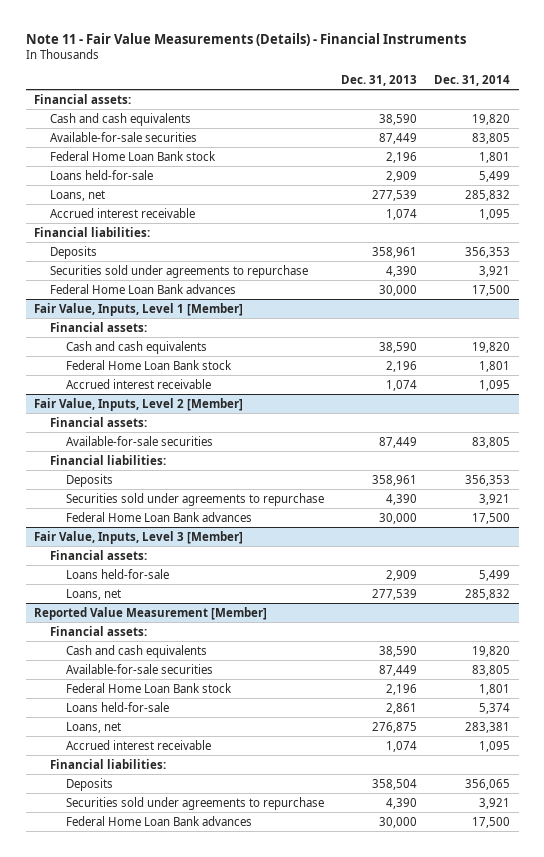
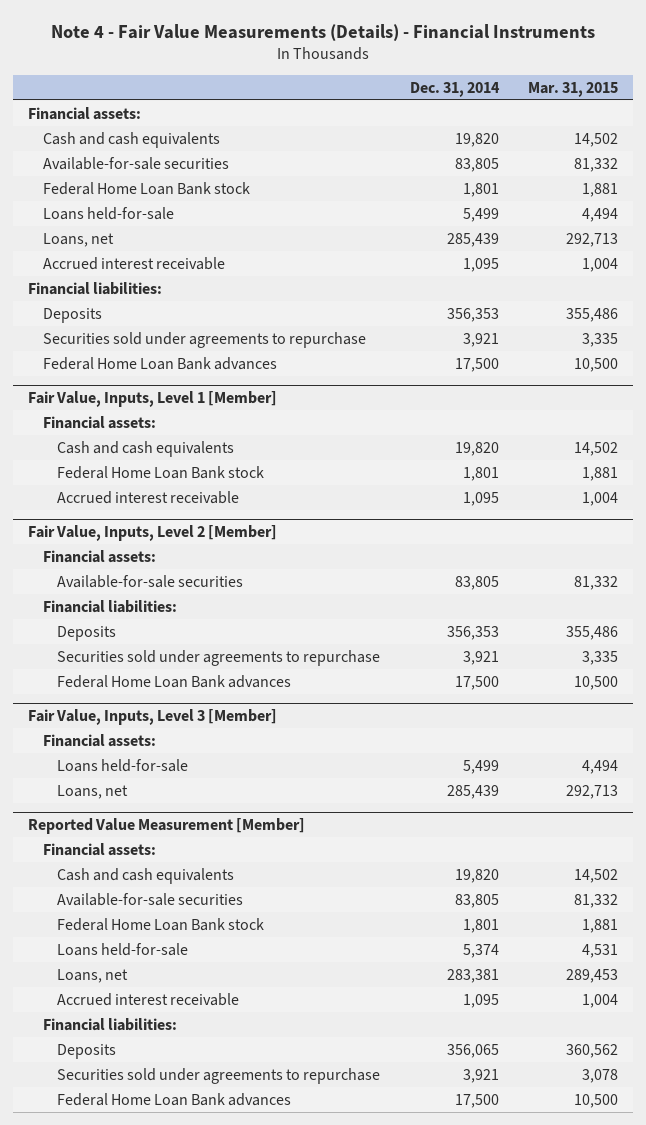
- Note 11 - Fair Value Measurements (Details) - Financial Instruments
+ Note 4 - Fair Value Measurements (Details) - Financial Instruments
- | Dec. 31, 2013 | Dec. 31, 2014
+ | Dec. 31, 2014 | Mar. 31, 2015
- Loans, net | 277,539 | 285,832
+ Loans, net | 285,439 | 292,713
@ Fair Value, Inputs, Level 3 [Member]
- Loans, net | 277,539 | 285,832
+ Loans, net | 285,439 | 292,713

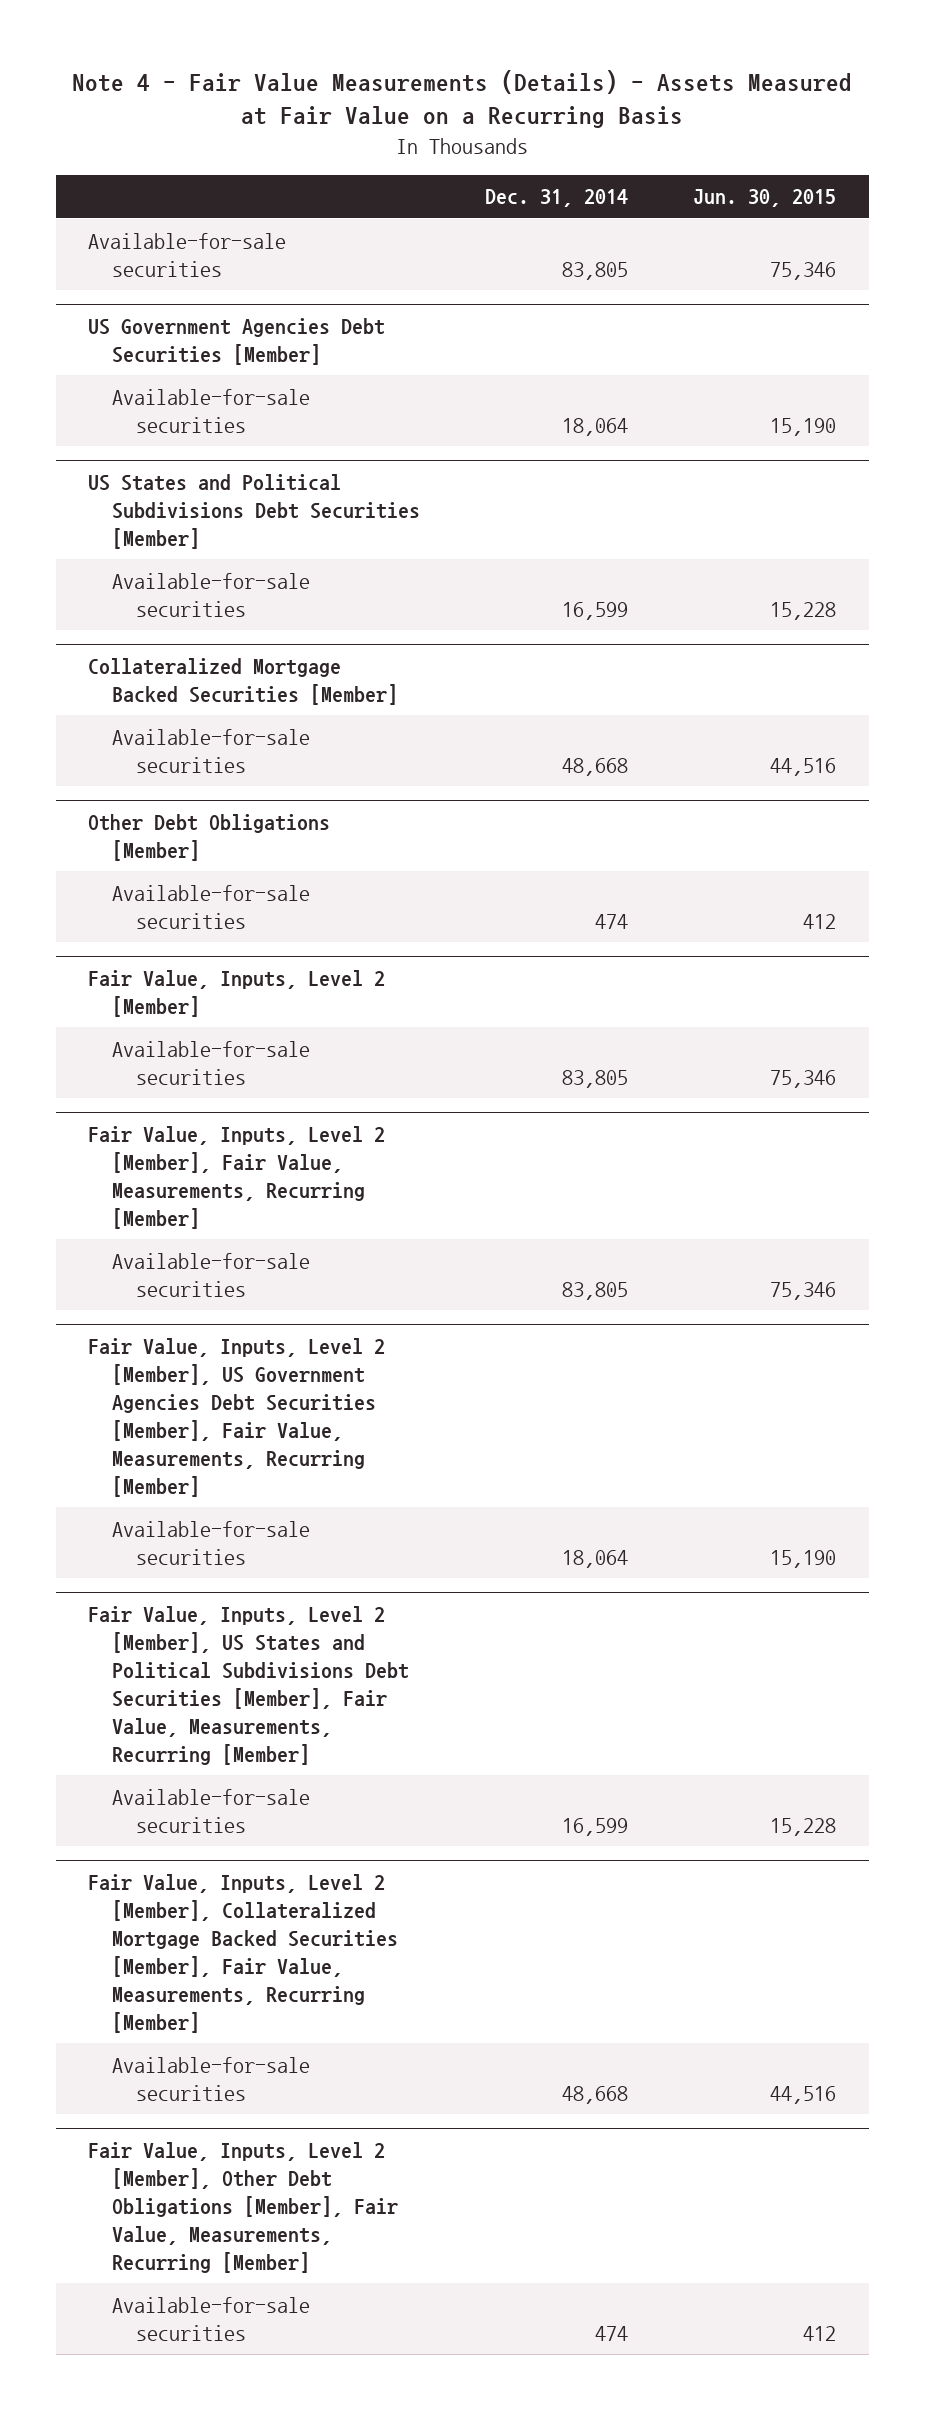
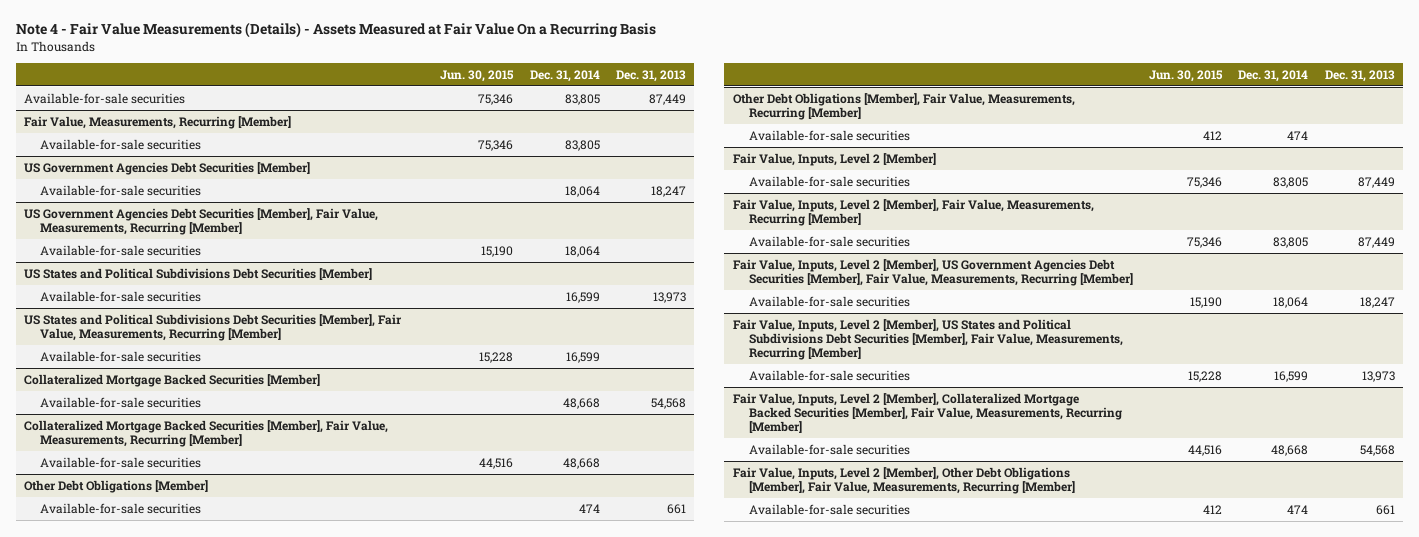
- Note 4 - Fair Value Measurements (Details) - Assets Measured at Fair Value on a Recurring Basis
+ Note 4 - Fair Value Measurements (Details) - Assets Measured at Fair Value On a Recurring Basis
- | Dec. 31, 2014 | Jun. 30, 2015
+ | Jun. 30, 2015 | Dec. 31, 2014 | Dec. 31, 2013
+ Fair Value, Measurements, Recurring [Member]
+ Available-for-sale securities | 75,346 | 83,805 |
@ US Government Agencies Debt Securities [Member]
+ Available-for-sale securities | | 18,064 | 18,247
+ US Government Agencies Debt Securities [Member], Fair Value, Measurements, Recurring [Member]
@ US States and Political Subdivisions Debt Securities [Member]
+ Available-for-sale securities | | 16,599 | 13,973
+ US States and Political Subdivisions Debt Securities [Member], Fair Value, Measurements, Recurring [Member]
@ Collateralized Mortgage Backed Securities [Member]
+ Available-for-sale securities | | 48,668 | 54,568
+ Collateralized Mortgage Backed Securities [Member], Fair Value, Measurements, Recurring [Member]
@ Other Debt Obligations [Member]
+ Available-for-sale securities | | 474 | 661
+ Other Debt Obligations [Member], Fair Value, Measurements, Recurring [Member]

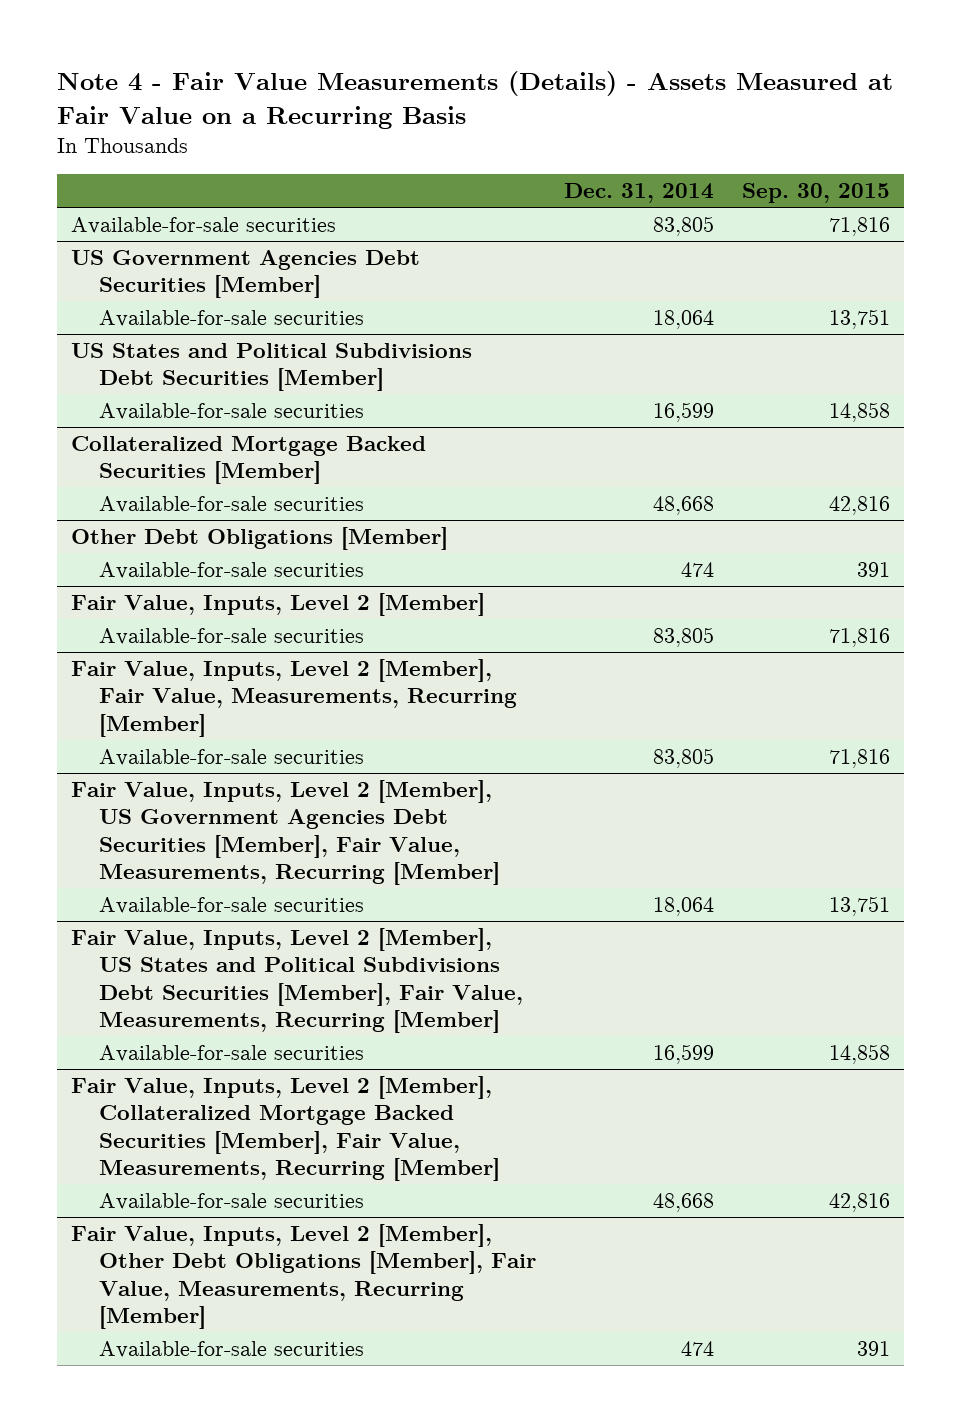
- Note 4 - Fair Value Measurements (Details) - Assets Measured at Fair Value On a Recurring Basis
+ Note 4 - Fair Value Measurements (Details) - Assets Measured at Fair Value on a Recurring Basis
- | Jun. 30, 2015 | Dec. 31, 2014 | Dec. 31, 2013
+ | Dec. 31, 2014 | Sep. 30, 2015
- Fair Value, Measurements, Recurring [Member]
- Available-for-sale securities | 75,346 | 83,805 |
- US Government Agencies Debt Securities [Member], Fair Value, Measurements, Recurring [Member]
- Available-for-sale securities | 15,190 | 18,064 |
- US States and Political Subdivisions Debt Securities [Member], Fair Value, Measurements, Recurring [Member]
- Available-for-sale securities | 15,228 | 16,599 |
- Collateralized Mortgage Backed Securities [Member], Fair Value, Measurements, Recurring [Member]
- Available-for-sale securities | 44,516 | 48,668 |
- Other Debt Obligations [Member], Fair Value, Measurements, Recurring [Member]
- Available-for-sale securities | 412 | 474 |

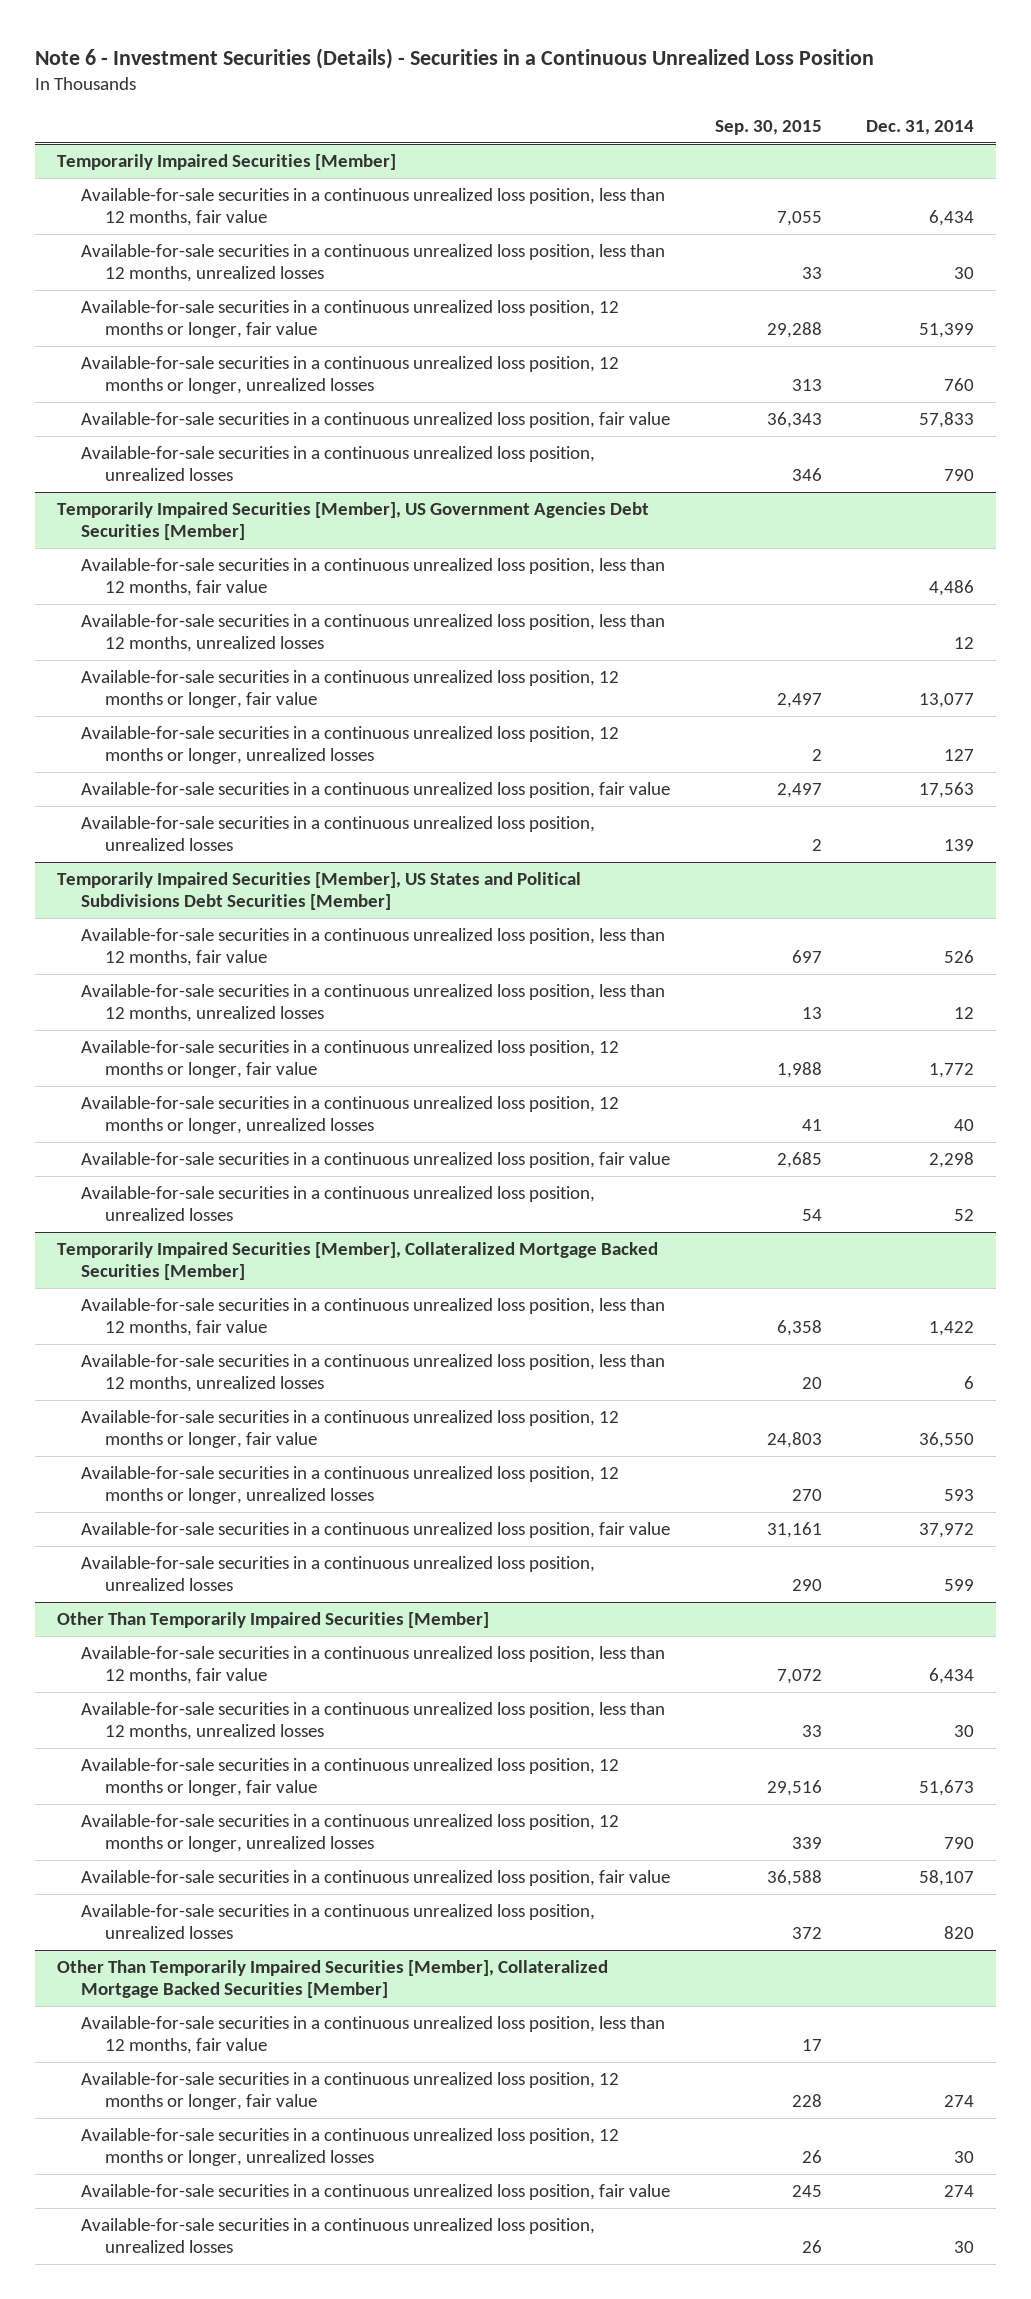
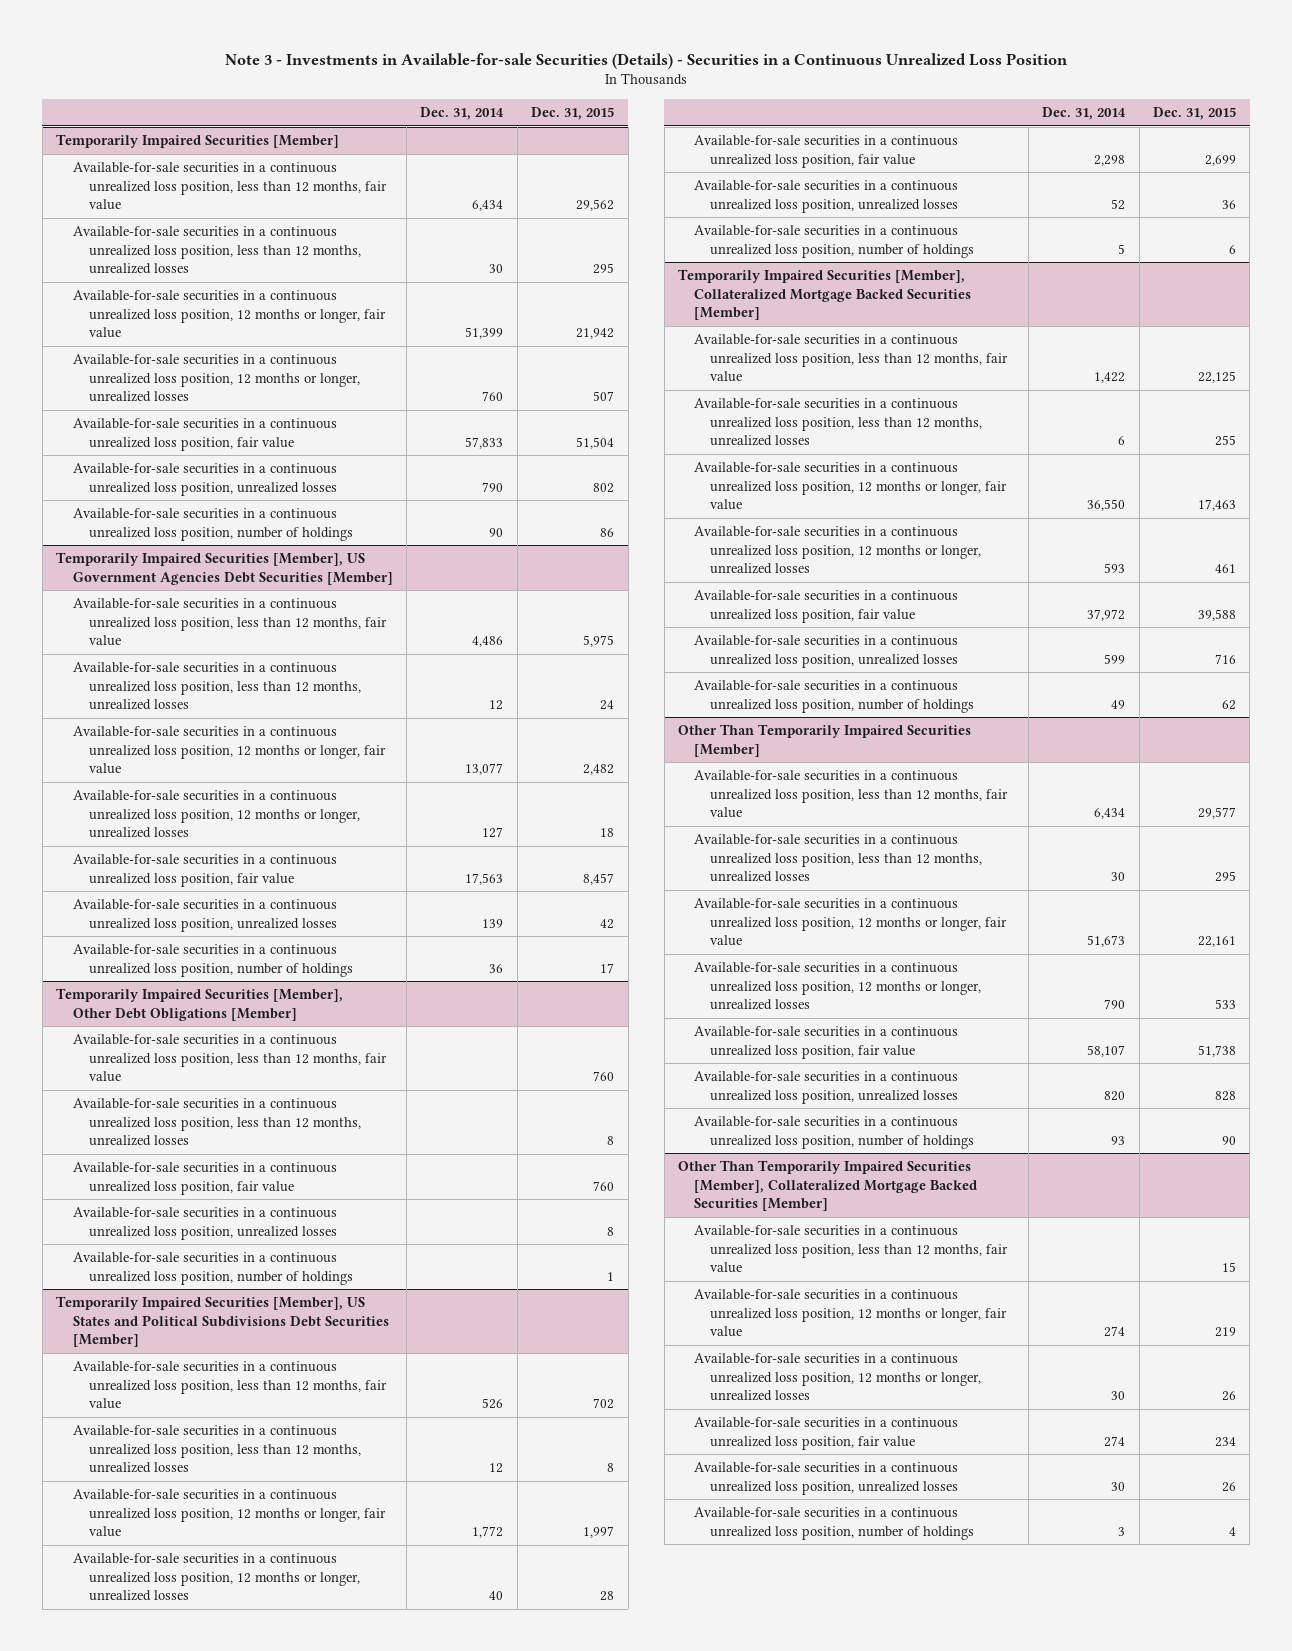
- Note 6 - Investment Securities (Details) - Securities in a Continuous Unrealized Loss Position
+ Note 3 - Investments in Available-for-sale Securities (Details) - Securities in a Continuous Unrealized Loss Position
- | Sep. 30, 2015 | Dec. 31, 2014
+ | Dec. 31, 2014 | Dec. 31, 2015
@ Temporarily Impaired Securities [Member]
+ Available-for-sale securities in a continuous unrealized loss position, number of holdings | 90 | 86
@ Temporarily Impaired Securities [Member], US Government Agencies Debt Securities [Member]
+ Available-for-sale securities in a continuous unrealized loss position, number of holdings | 36 | 17
+ Temporarily Impaired Securities [Member], Other Debt Obligations [Member]
+ Available-for-sale securities in a continuous unrealized loss position, less than 12 months, fair value | | 760
+ Available-for-sale securities in a continuous unrealized loss position, less than 12 months, unrealized losses | | 8
+ Available-for-sale securities in a continuous unrealized loss position, fair value | | 760
+ Available-for-sale securities in a continuous unrealized loss position, unrealized losses | | 8
+ Available-for-sale securities in a continuous unrealized loss position, number of holdings | | 1
@ Temporarily Impaired Securities [Member], US States and Political Subdivisions Debt Securities [Member]
+ Available-for-sale securities in a continuous unrealized loss position, number of holdings | 5 | 6
@ Temporarily Impaired Securities [Member], Collateralized Mortgage Backed Securities [Member]
+ Available-for-sale securities in a continuous unrealized loss position, number of holdings | 49 | 62
@ Other Than Temporarily Impaired Securities [Member]
+ Available-for-sale securities in a continuous unrealized loss position, number of holdings | 93 | 90
@ Other Than Temporarily Impaired Securities [Member], Collateralized Mortgage Backed Securities [Member]
+ Available-for-sale securities in a continuous unrealized loss position, number of holdings | 3 | 4

